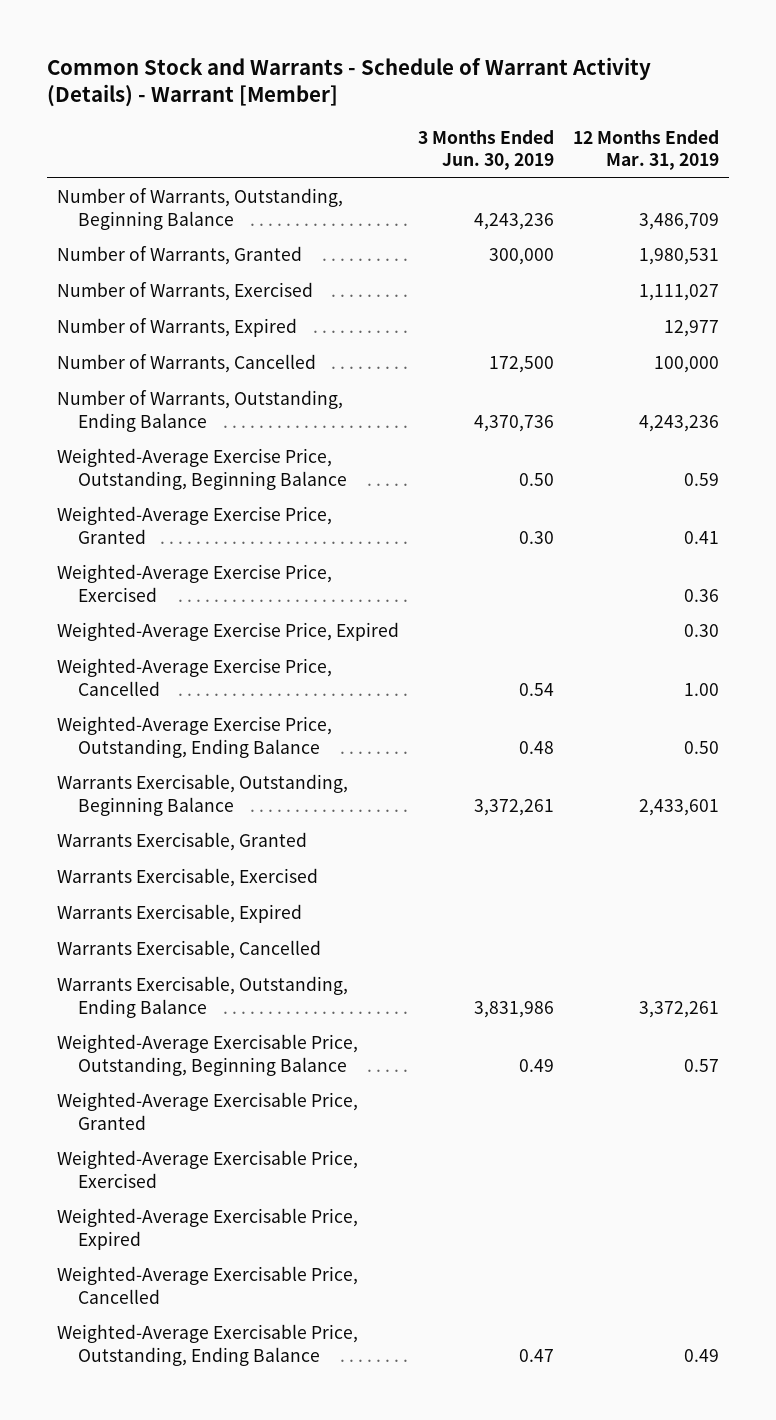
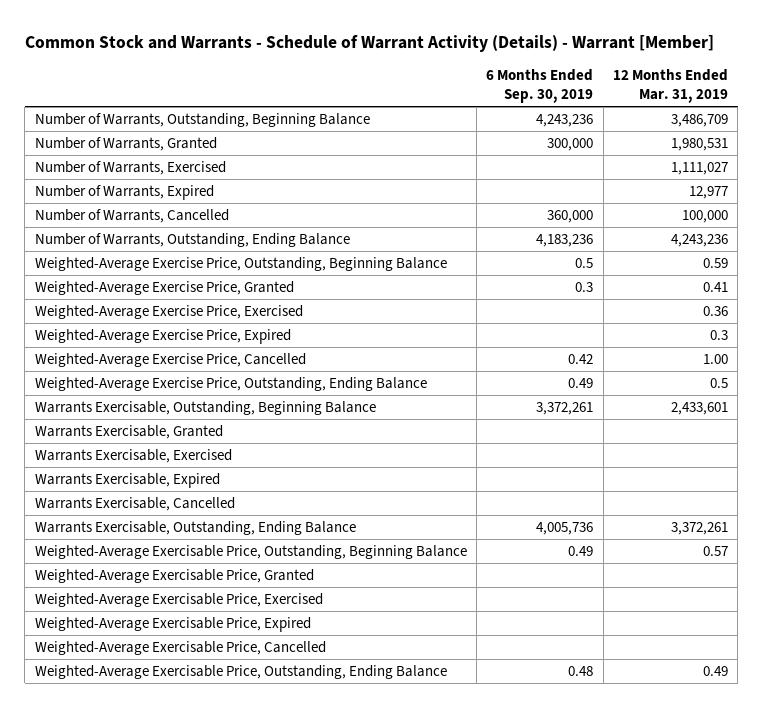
- | 3 Months Ended Jun. 30, 2019 | 12 Months Ended Mar. 31, 2019
+ | 6 Months Ended Sep. 30, 2019 | 12 Months Ended Mar. 31, 2019
- Weighted-Average Exercise Price, Expired | | 0.30
+ Weighted-Average Exercise Price, Expired | | 0.3
- Weighted-Average Exercise Price, Outstanding, Ending Balance | 0.48 | 0.50
+ Weighted-Average Exercise Price, Outstanding, Ending Balance | 0.49 | 0.5

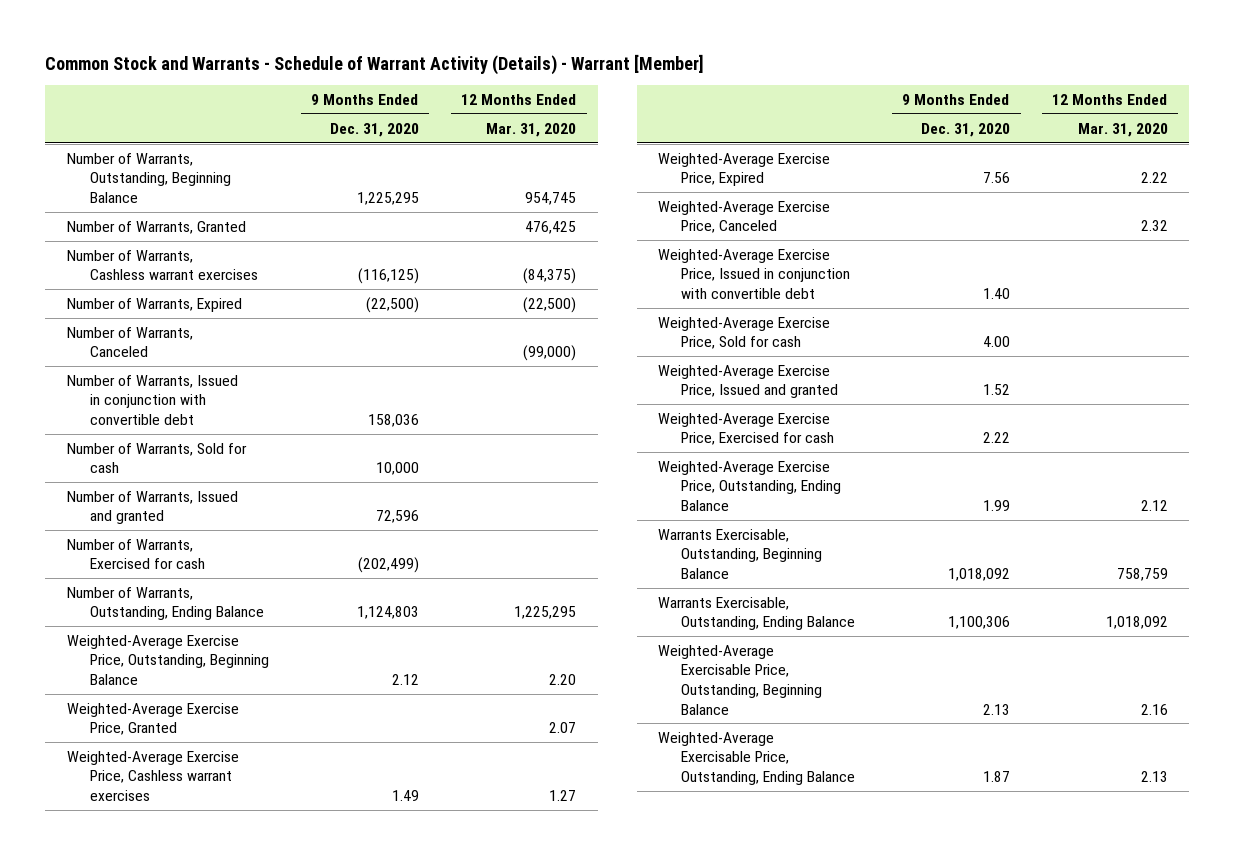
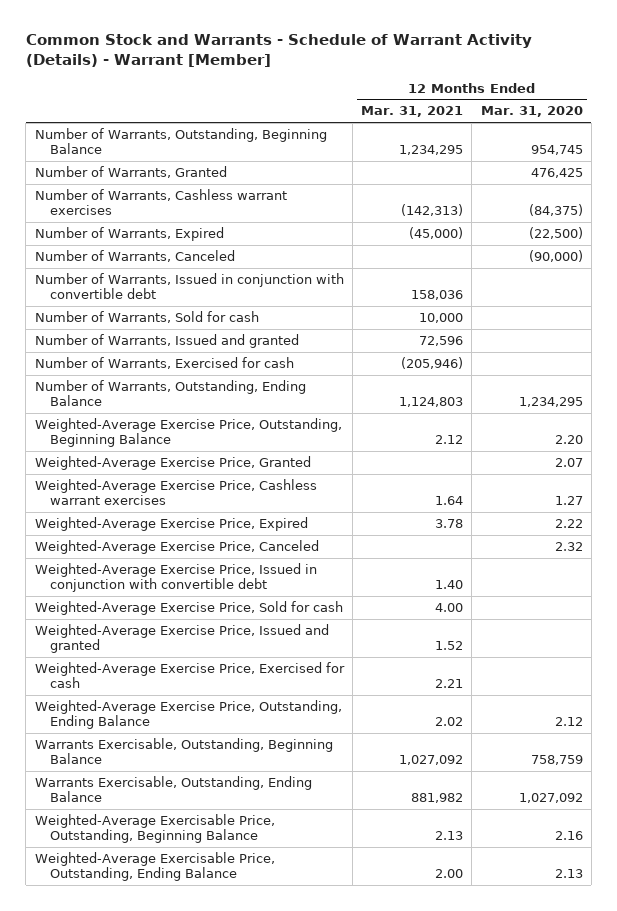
- | 9 Months Ended Dec. 31, 2020 | 12 Months Ended Mar. 31, 2020
+ | 12 Months Ended Mar. 31, 2021 | 12 Months Ended Mar. 31, 2020
- Number of Warrants, Canceled | | (99,000)
+ Number of Warrants, Canceled | | (90,000)
- Number of Warrants, Outstanding, Ending Balance | 1,124,803 | 1,225,295
+ Number of Warrants, Outstanding, Ending Balance | 1,124,803 | 1,234,295
- Warrants Exercisable, Outstanding, Ending Balance | 1,100,306 | 1,018,092
+ Warrants Exercisable, Outstanding, Ending Balance | 881,982 | 1,027,092

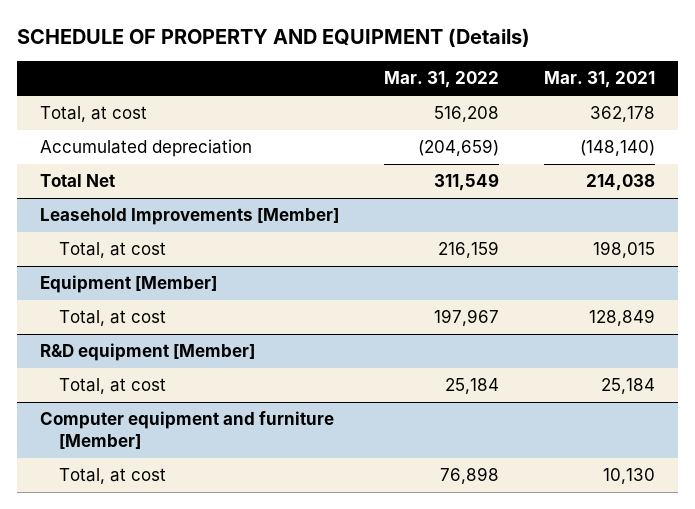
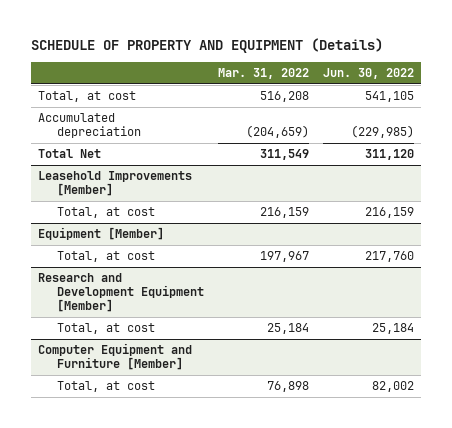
- | Mar. 31, 2022 | Mar. 31, 2021
+ | Mar. 31, 2022 | Jun. 30, 2022
- R&D equipment [Member]
+ Research and Development Equipment [Member]
- Computer equipment and furniture [Member]
+ Computer Equipment and Furniture [Member]

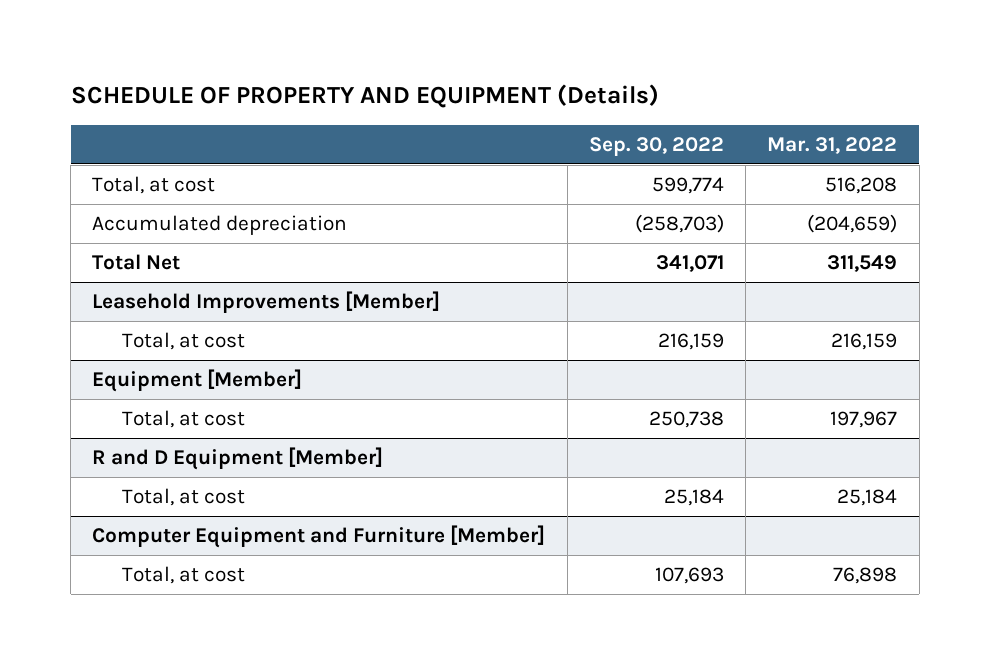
- | Mar. 31, 2022 | Jun. 30, 2022
+ | Sep. 30, 2022 | Mar. 31, 2022
- Research and Development Equipment [Member]
+ R and D Equipment [Member]

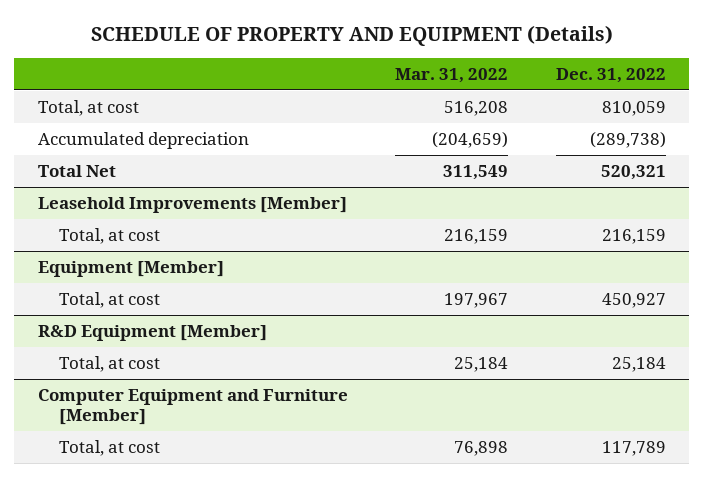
- | Sep. 30, 2022 | Mar. 31, 2022
+ | Mar. 31, 2022 | Dec. 31, 2022
- R and D Equipment [Member]
+ R&D Equipment [Member]

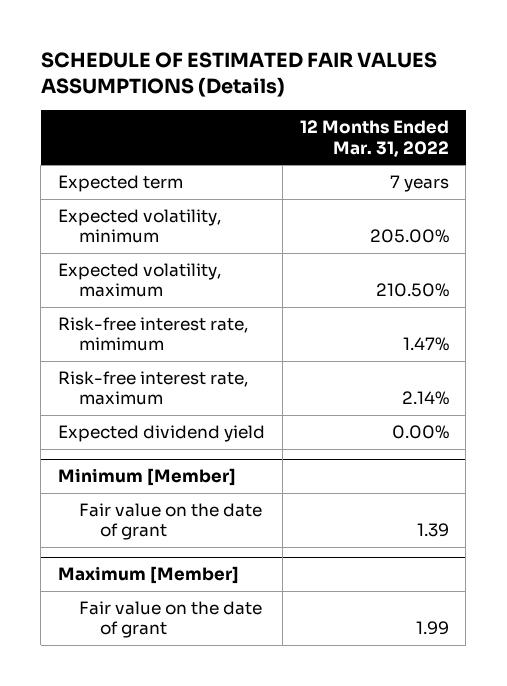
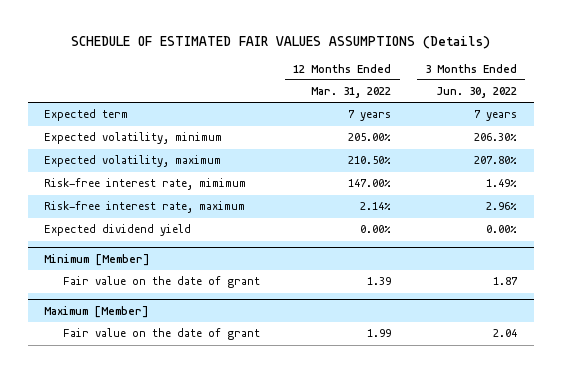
- | 12 Months Ended Mar. 31, 2022
+ | 12 Months Ended Mar. 31, 2022 | 3 Months Ended Jun. 30, 2022
- Risk-free interest rate, mimimum | 1.47%
+ Risk-free interest rate, mimimum | 147.00% | 1.49%

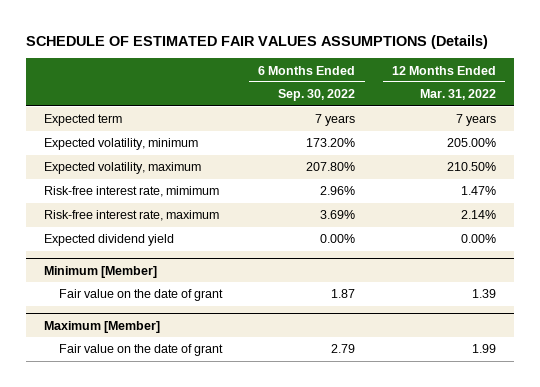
- | 12 Months Ended Mar. 31, 2022 | 3 Months Ended Jun. 30, 2022
+ | 6 Months Ended Sep. 30, 2022 | 12 Months Ended Mar. 31, 2022
- Risk-free interest rate, mimimum | 147.00% | 1.49%
+ Risk-free interest rate, mimimum | 2.96% | 1.47%

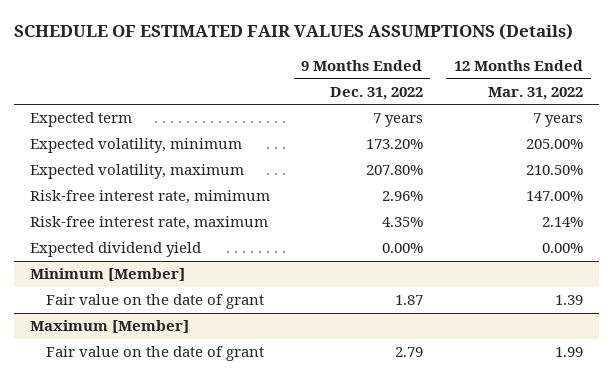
- | 6 Months Ended Sep. 30, 2022 | 12 Months Ended Mar. 31, 2022
+ | 9 Months Ended Dec. 31, 2022 | 12 Months Ended Mar. 31, 2022
- Risk-free interest rate, mimimum | 2.96% | 1.47%
+ Risk-free interest rate, mimimum | 2.96% | 147.00%

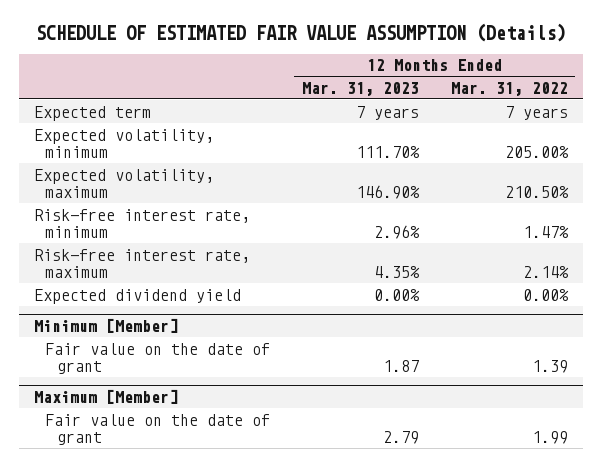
- SCHEDULE OF ESTIMATED FAIR VALUES ASSUMPTIONS (Details)
+ SCHEDULE OF ESTIMATED FAIR VALUE ASSUMPTION (Details)
- | 9 Months Ended Dec. 31, 2022 | 12 Months Ended Mar. 31, 2022
+ | 12 Months Ended Mar. 31, 2023 | 12 Months Ended Mar. 31, 2022
- Risk-free interest rate, mimimum | 2.96% | 147.00%
+ Risk-free interest rate, minimum | 2.96% | 1.47%

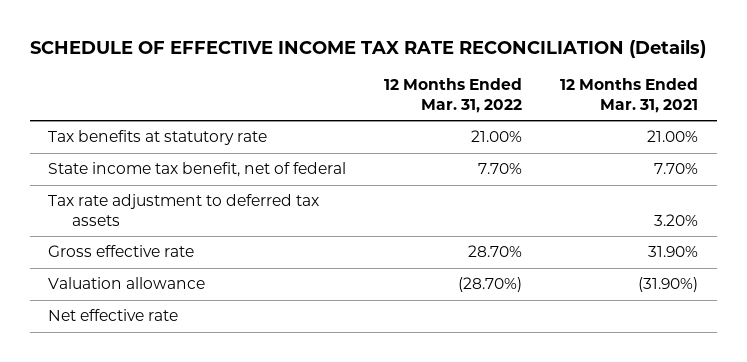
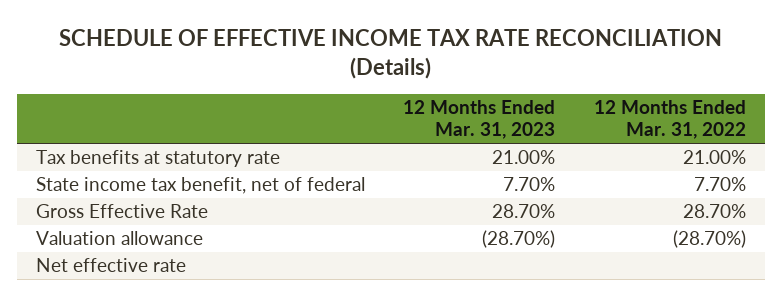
- | 12 Months Ended Mar. 31, 2022 | 12 Months Ended Mar. 31, 2021
+ | 12 Months Ended Mar. 31, 2023 | 12 Months Ended Mar. 31, 2022
- Tax rate adjustment to deferred tax assets | | 3.20%
- Gross effective rate | 28.70% | 31.90%
+ Gross Effective Rate | 28.70% | 28.70%

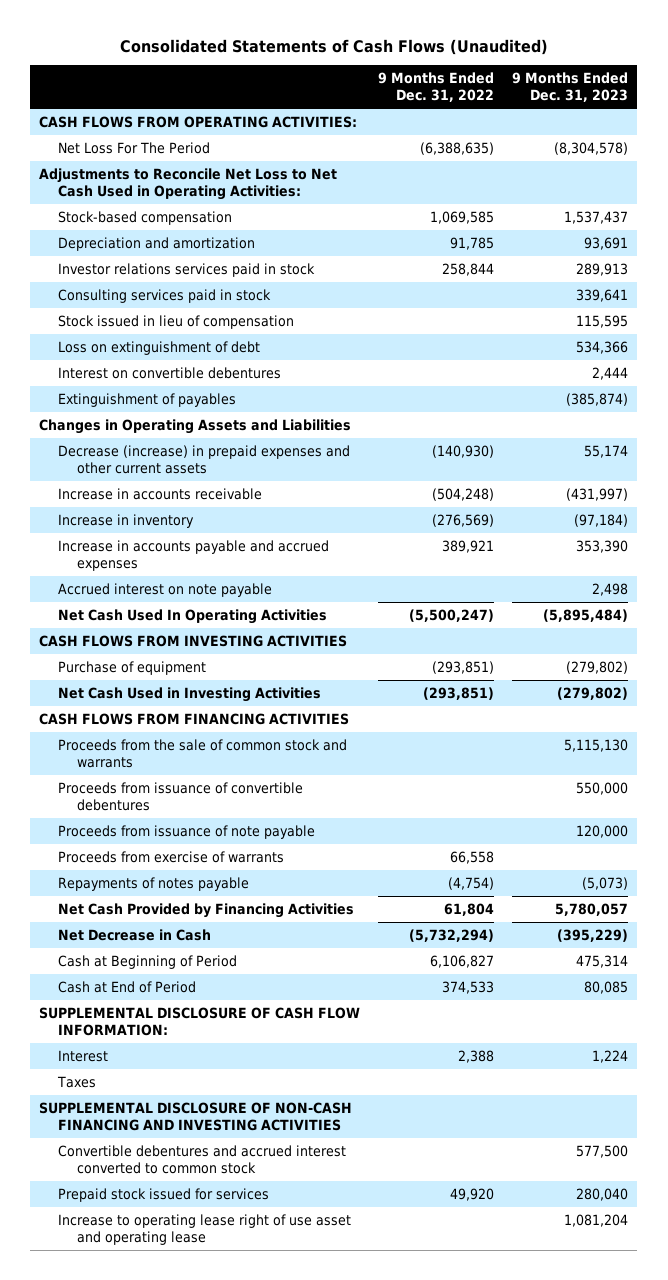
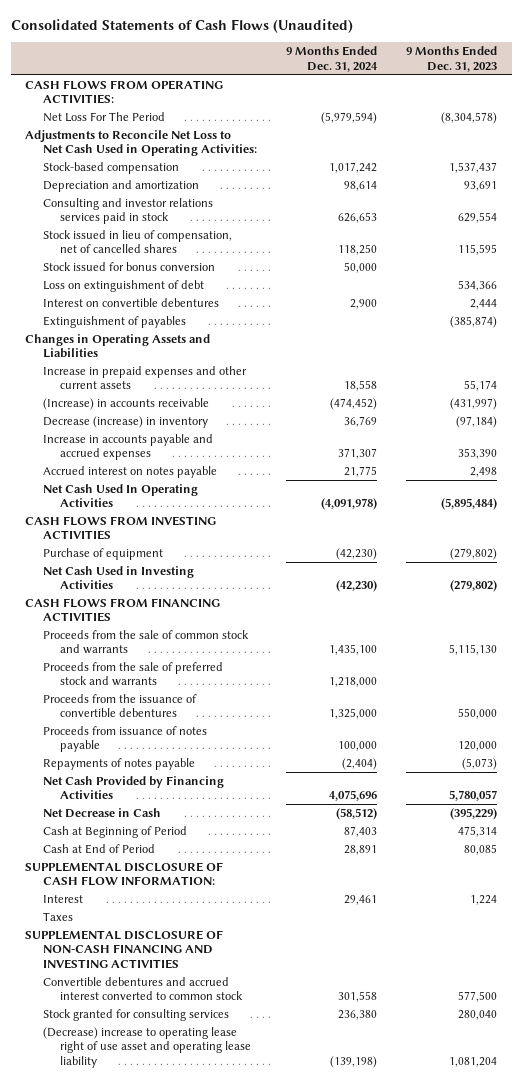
- | 9 Months Ended Dec. 31, 2022 | 9 Months Ended Dec. 31, 2023
+ | 9 Months Ended Dec. 31, 2024 | 9 Months Ended Dec. 31, 2023
- Investor relations services paid in stock | 258,844 | 289,913
- Consulting services paid in stock | | 339,641
- Stock issued in lieu of compensation | | 115,595
+ Consulting and investor relations services paid in stock | 626,653 | 629,554
+ Stock issued in lieu of compensation, net of cancelled shares | 118,250 | 115,595
+ Stock issued for bonus conversion | 50,000 |
- Decrease (increase) in prepaid expenses and other current assets | (140,930) | 55,174
- Increase in accounts receivable | (504,248) | (431,997)
- Increase in inventory | (276,569) | (97,184)
+ Increase in prepaid expenses and other current assets | 18,558 | 55,174
+ (Increase) in accounts receivable | (474,452) | (431,997)
+ Decrease (increase) in inventory | 36,769 | (97,184)
- Accrued interest on note payable | | 2,498
+ Accrued interest on notes payable | 21,775 | 2,498
- Proceeds from issuance of convertible debentures | | 550,000
- Proceeds from issuance of note payable | | 120,000
- Proceeds from exercise of warrants | 66,558 |
+ Proceeds from the sale of preferred stock and warrants | 1,218,000 |
+ Proceeds from the issuance of convertible debentures | 1,325,000 | 550,000
+ Proceeds from issuance of notes payable | 100,000 | 120,000
- Prepaid stock issued for services | 49,920 | 280,040
- Increase to operating lease right of use asset and operating lease | | 1,081,204
+ Stock granted for consulting services | 236,380 | 280,040
+ (Decrease) increase to operating lease right of use asset and operating lease liability | (139,198) | 1,081,204

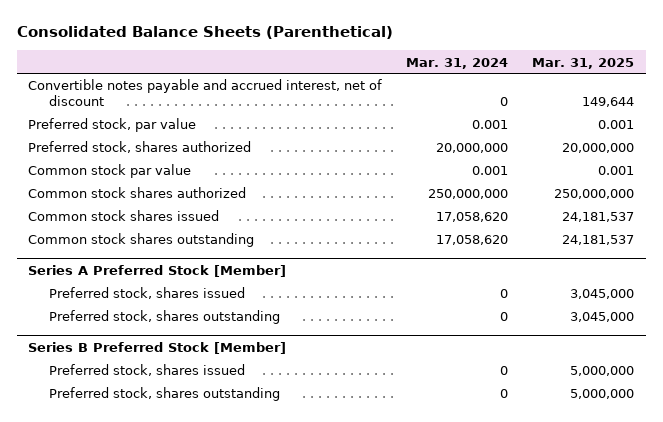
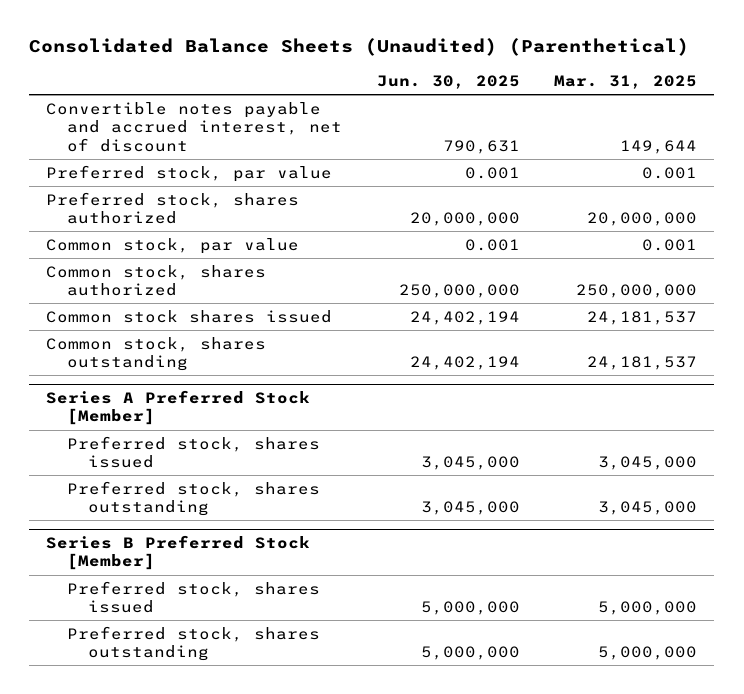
- Consolidated Balance Sheets (Parenthetical)
+ Consolidated Balance Sheets (Unaudited) (Parenthetical)
- | Mar. 31, 2024 | Mar. 31, 2025
+ | Jun. 30, 2025 | Mar. 31, 2025
- Common stock par value | 0.001 | 0.001
- Common stock shares authorized | 250,000,000 | 250,000,000
+ Common stock, par value | 0.001 | 0.001
+ Common stock, shares authorized | 250,000,000 | 250,000,000
- Common stock shares outstanding | 17,058,620 | 24,181,537
+ Common stock, shares outstanding | 24,402,194 | 24,181,537

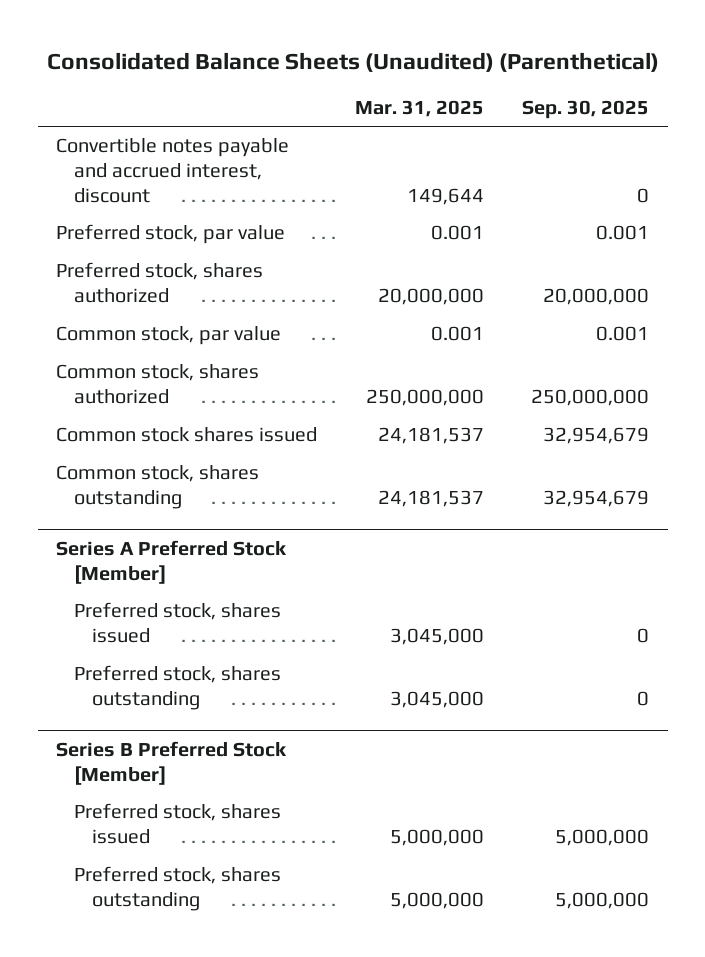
- | Jun. 30, 2025 | Mar. 31, 2025
+ | Mar. 31, 2025 | Sep. 30, 2025
- Convertible notes payable and accrued interest, net of discount | 790,631 | 149,644
+ Convertible notes payable and accrued interest, discount | 149,644 | 0

